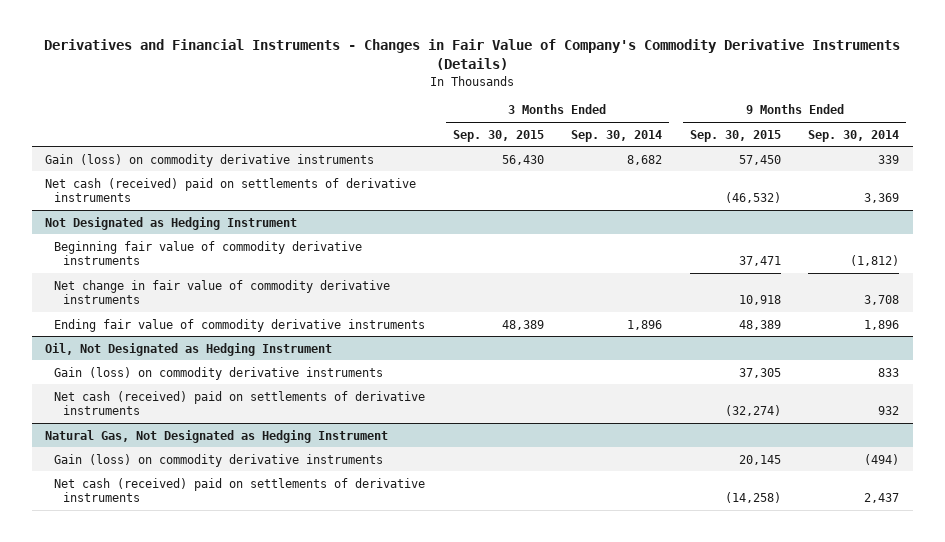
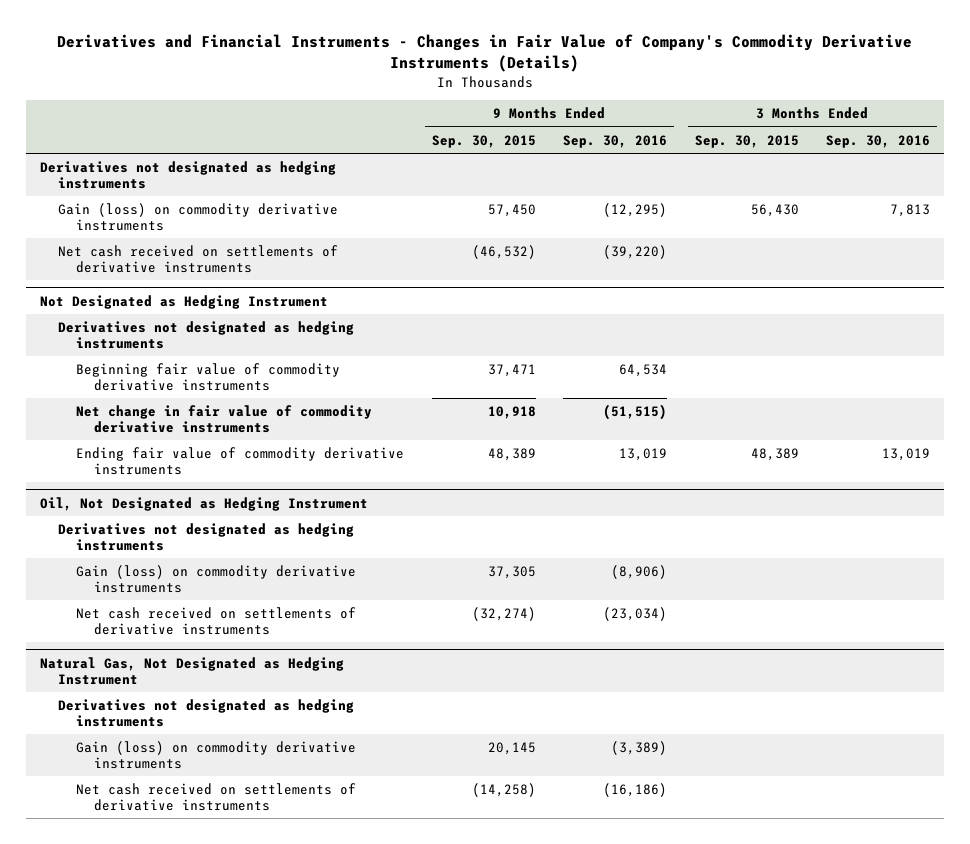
- | 3 Months Ended Sep. 30, 2015 | 3 Months Ended Sep. 30, 2014 | 9 Months Ended Sep. 30, 2015 | 9 Months Ended Sep. 30, 2014
+ | 9 Months Ended Sep. 30, 2015 | 9 Months Ended Sep. 30, 2016 | 3 Months Ended Sep. 30, 2015 | 3 Months Ended Sep. 30, 2016
+ Derivatives not designated as hedging instruments
- Net cash (received) paid on settlements of derivative instruments | | | (46,532) | 3,369
+ Net cash received on settlements of derivative instruments | (46,532) | (39,220) | |
@ Not Designated as Hedging Instrument
+ Derivatives not designated as hedging instruments
@ Oil, Not Designated as Hedging Instrument
+ Derivatives not designated as hedging instruments
- Net cash (received) paid on settlements of derivative instruments | | | (32,274) | 932
+ Net cash received on settlements of derivative instruments | (32,274) | (23,034) | |
@ Natural Gas, Not Designated as Hedging Instrument
+ Derivatives not designated as hedging instruments
- Net cash (received) paid on settlements of derivative instruments | | | (14,258) | 2,437
+ Net cash received on settlements of derivative instruments | (14,258) | (16,186) | |

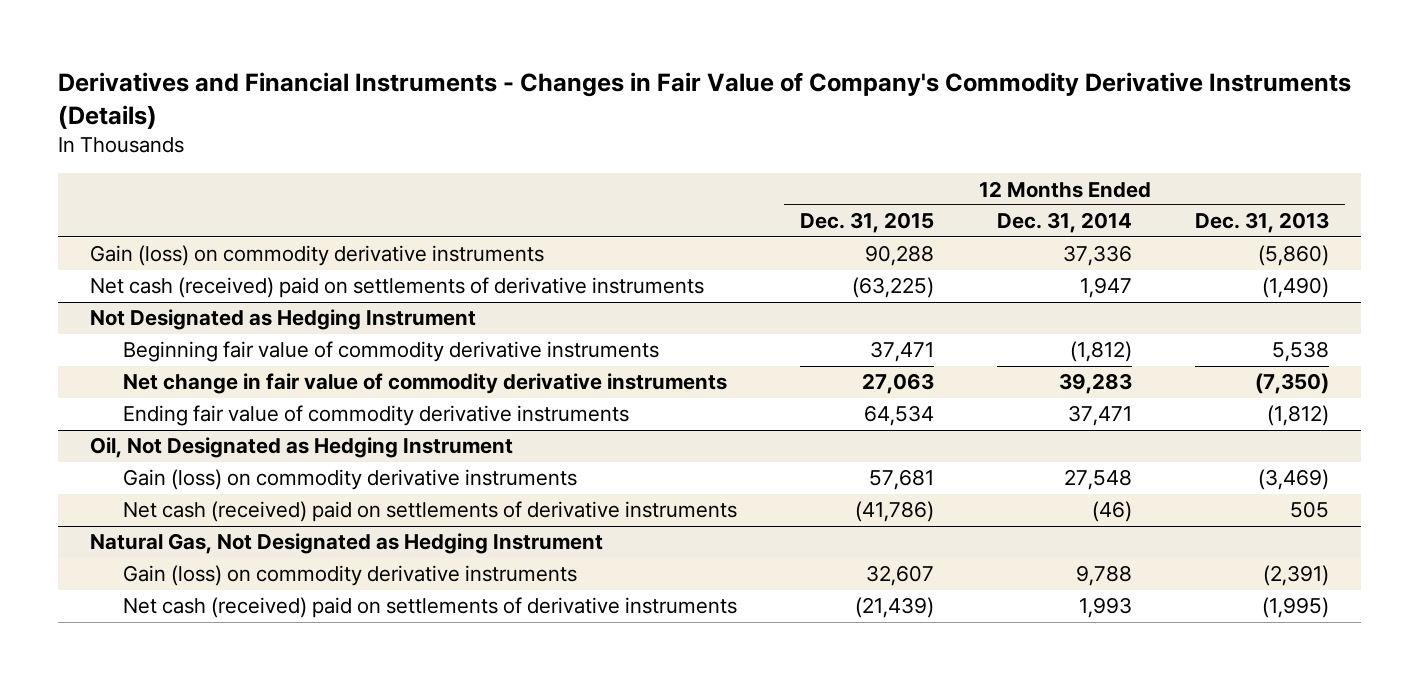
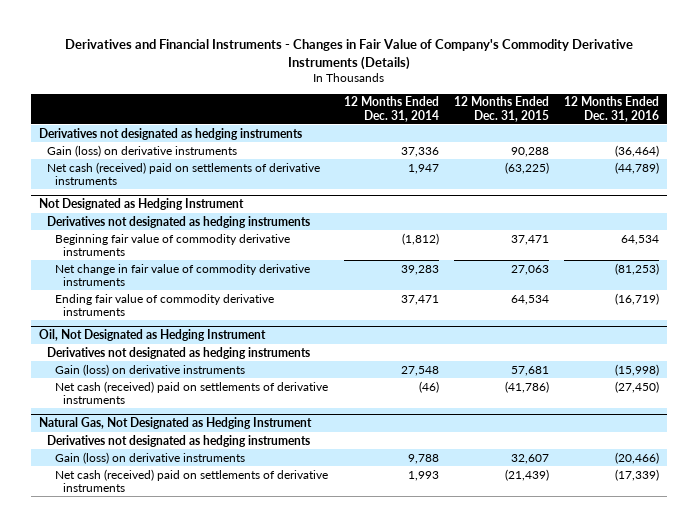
- | 12 Months Ended Dec. 31, 2015 | 12 Months Ended Dec. 31, 2014 | 12 Months Ended Dec. 31, 2013
+ | 12 Months Ended Dec. 31, 2014 | 12 Months Ended Dec. 31, 2015 | 12 Months Ended Dec. 31, 2016
- Gain (loss) on commodity derivative instruments | 90,288 | 37,336 | (5,860)
+ Derivatives not designated as hedging instruments
+ Gain (loss) on derivative instruments | 37,336 | 90,288 | (36,464)
@ Not Designated as Hedging Instrument
+ Derivatives not designated as hedging instruments
@ Oil, Not Designated as Hedging Instrument
- Gain (loss) on commodity derivative instruments | 57,681 | 27,548 | (3,469)
+ Derivatives not designated as hedging instruments
+ Gain (loss) on derivative instruments | 27,548 | 57,681 | (15,998)
@ Natural Gas, Not Designated as Hedging Instrument
- Gain (loss) on commodity derivative instruments | 32,607 | 9,788 | (2,391)
+ Derivatives not designated as hedging instruments
+ Gain (loss) on derivative instruments | 9,788 | 32,607 | (20,466)

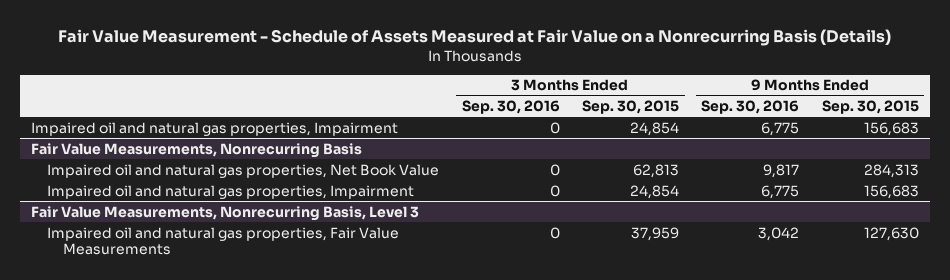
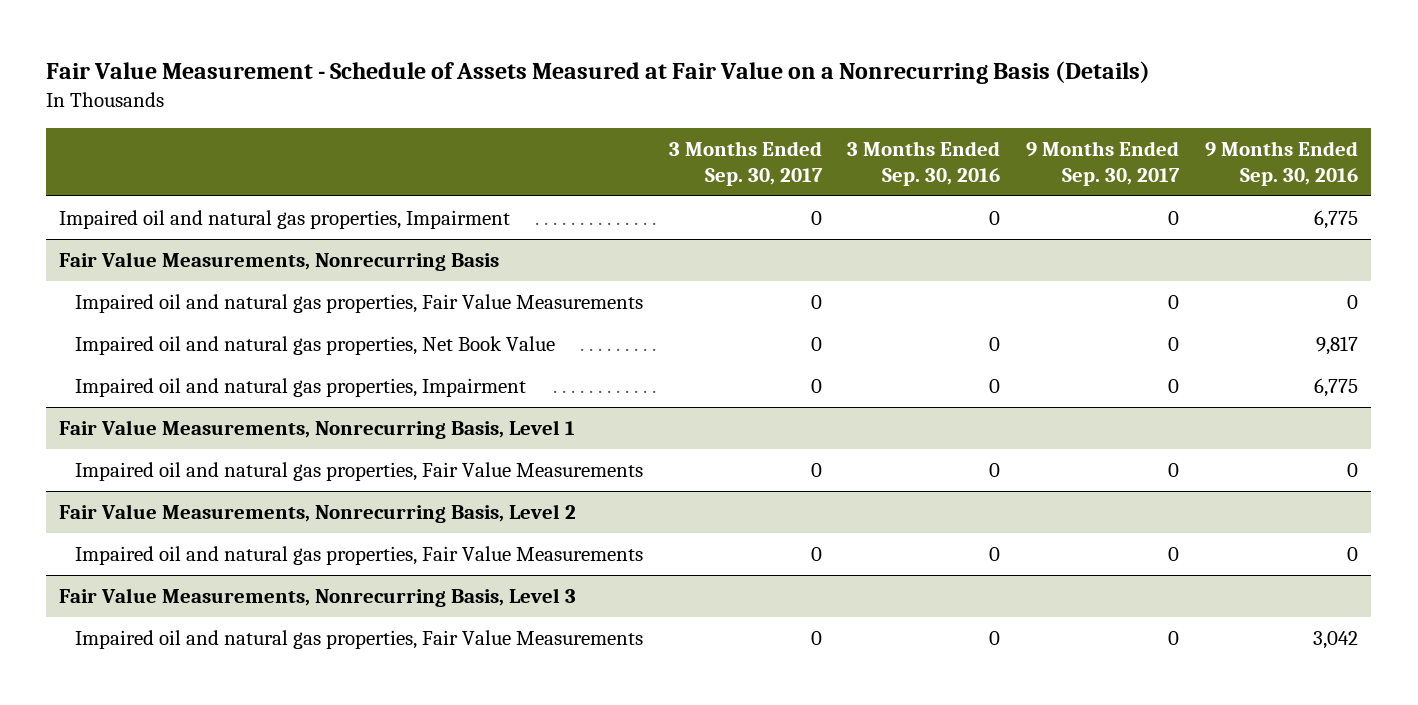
- | 3 Months Ended Sep. 30, 2016 | 3 Months Ended Sep. 30, 2015 | 9 Months Ended Sep. 30, 2016 | 9 Months Ended Sep. 30, 2015
+ | 3 Months Ended Sep. 30, 2017 | 3 Months Ended Sep. 30, 2016 | 9 Months Ended Sep. 30, 2017 | 9 Months Ended Sep. 30, 2016
@ Fair Value Measurements, Nonrecurring Basis
+ Impaired oil and natural gas properties, Fair Value Measurements | 0 | | 0 | 0
+ Fair Value Measurements, Nonrecurring Basis, Level 1
+ Impaired oil and natural gas properties, Fair Value Measurements | 0 | 0 | 0 | 0
+ Fair Value Measurements, Nonrecurring Basis, Level 2
+ Impaired oil and natural gas properties, Fair Value Measurements | 0 | 0 | 0 | 0

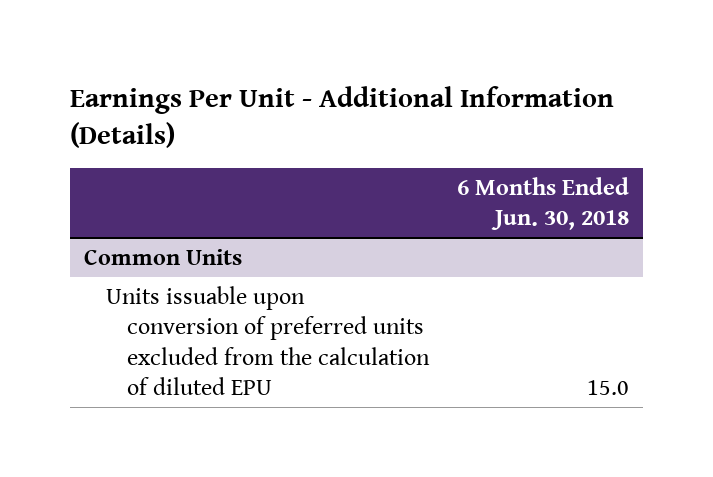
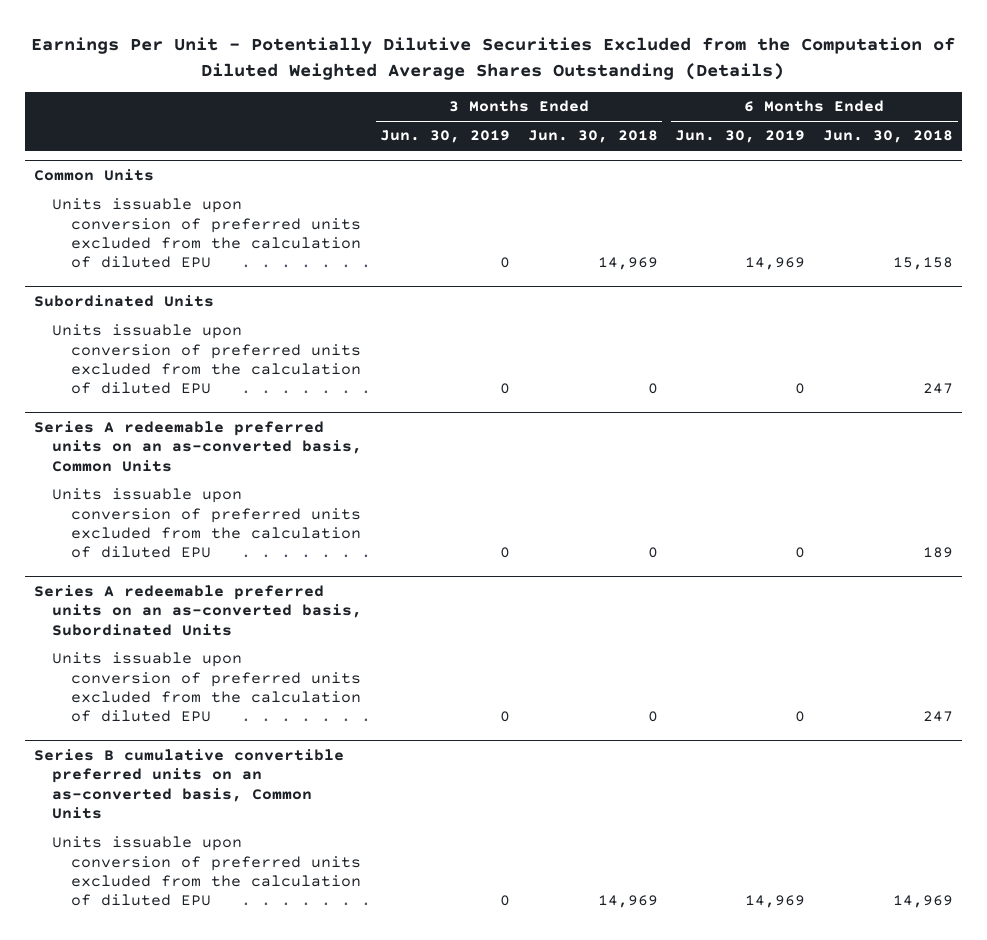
- Earnings Per Unit - Additional Information (Details)
+ Earnings Per Unit - Potentially Dilutive Securities Excluded from the Computation of Diluted Weighted Average Shares Outstanding (Details)
- | 6 Months Ended Jun. 30, 2018
+ | 3 Months Ended Jun. 30, 2019 | 3 Months Ended Jun. 30, 2018 | 6 Months Ended Jun. 30, 2019 | 6 Months Ended Jun. 30, 2018
@ Common Units
- Units issuable upon conversion of preferred units excluded from the calculation of diluted EPU | 15.0
+ Units issuable upon conversion of preferred units excluded from the calculation of diluted EPU | 0 | 14,969 | 14,969 | 15,158
+ Subordinated Units
+ Units issuable upon conversion of preferred units excluded from the calculation of diluted EPU | 0 | 0 | 0 | 247
+ Series A redeemable preferred units on an as-converted basis, Common Units
+ Units issuable upon conversion of preferred units excluded from the calculation of diluted EPU | 0 | 0 | 0 | 189
+ Series A redeemable preferred units on an as-converted basis, Subordinated Units
+ Units issuable upon conversion of preferred units excluded from the calculation of diluted EPU | 0 | 0 | 0 | 247
+ Series B cumulative convertible preferred units on an as-converted basis, Common Units
+ Units issuable upon conversion of preferred units excluded from the calculation of diluted EPU | 0 | 14,969 | 14,969 | 14,969

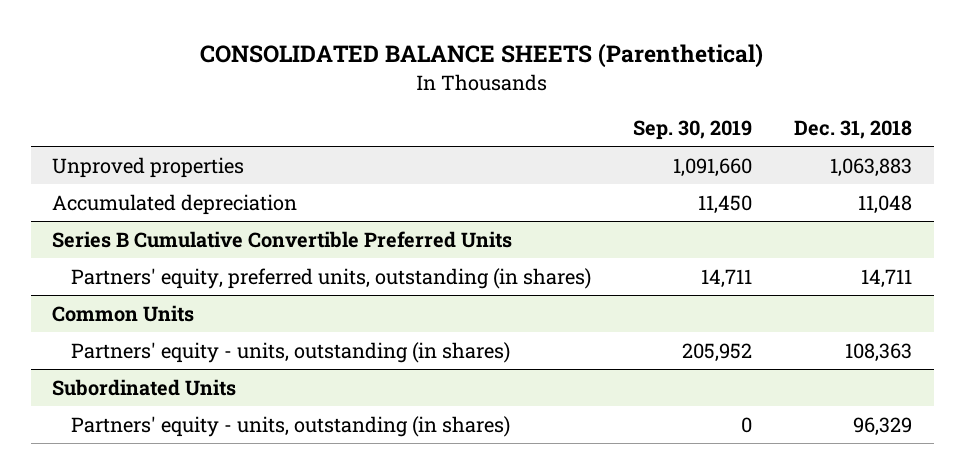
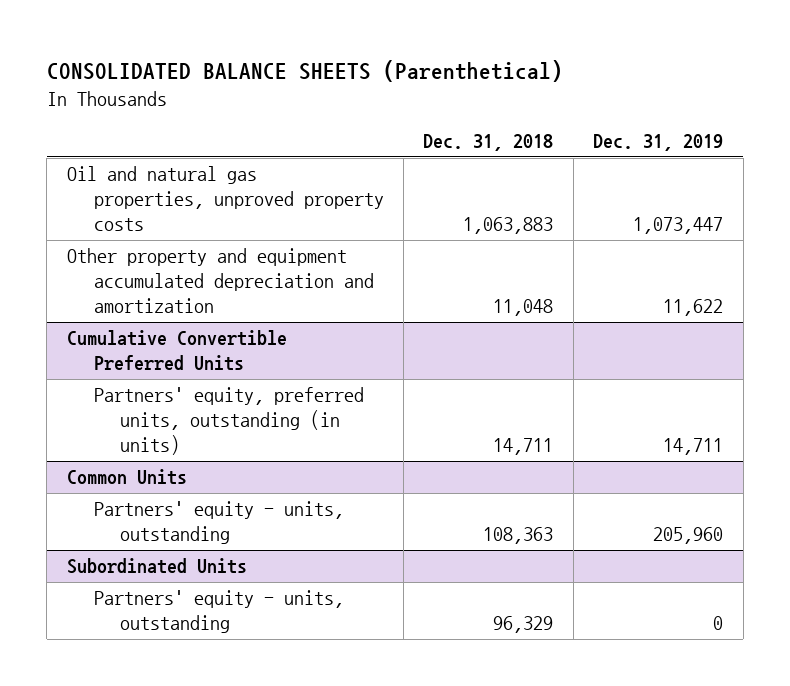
- | Sep. 30, 2019 | Dec. 31, 2018
+ | Dec. 31, 2018 | Dec. 31, 2019
- Unproved properties | 1,091,660 | 1,063,883
- Accumulated depreciation | 11,450 | 11,048
- Series B Cumulative Convertible Preferred Units
- Partners' equity, preferred units, outstanding (in shares) | 14,711 | 14,711
+ Oil and natural gas properties, unproved property costs | 1,063,883 | 1,073,447
+ Other property and equipment accumulated depreciation and amortization | 11,048 | 11,622
+ Cumulative Convertible Preferred Units
+ Partners' equity, preferred units, outstanding (in units) | 14,711 | 14,711
@ Common Units
- Partners' equity - units, outstanding (in shares) | 205,952 | 108,363
+ Partners' equity - units, outstanding | 108,363 | 205,960
@ Subordinated Units
- Partners' equity - units, outstanding (in shares) | 0 | 96,329
+ Partners' equity - units, outstanding | 96,329 | 0

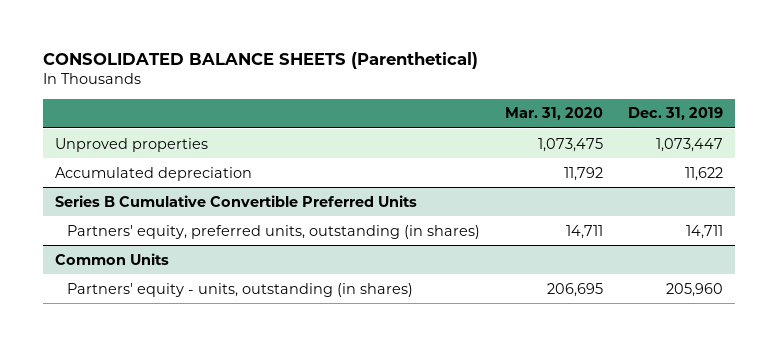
- | Dec. 31, 2018 | Dec. 31, 2019
+ | Mar. 31, 2020 | Dec. 31, 2019
- Oil and natural gas properties, unproved property costs | 1,063,883 | 1,073,447
- Other property and equipment accumulated depreciation and amortization | 11,048 | 11,622
- Cumulative Convertible Preferred Units
- Partners' equity, preferred units, outstanding (in units) | 14,711 | 14,711
+ Unproved properties | 1,073,475 | 1,073,447
+ Accumulated depreciation | 11,792 | 11,622
+ Series B Cumulative Convertible Preferred Units
+ Partners' equity, preferred units, outstanding (in shares) | 14,711 | 14,711
@ Common Units
- Partners' equity - units, outstanding | 108,363 | 205,960
- Subordinated Units
- Partners' equity - units, outstanding | 96,329 | 0
@ Common Units
+ Partners' equity - units, outstanding (in shares) | 206,695 | 205,960

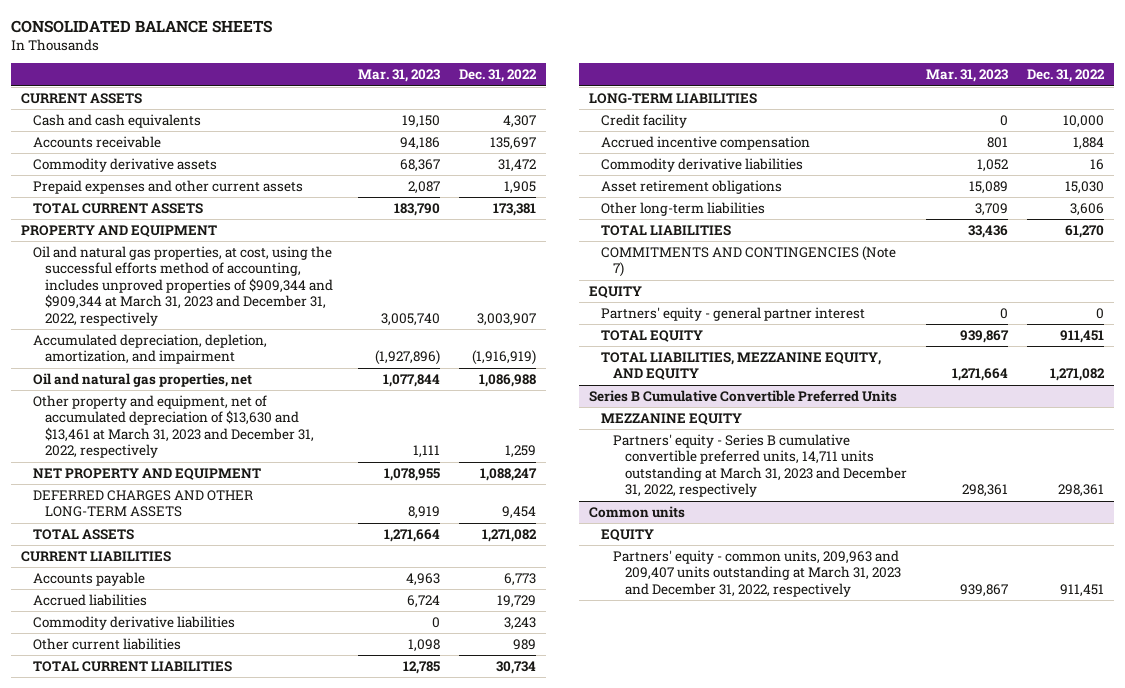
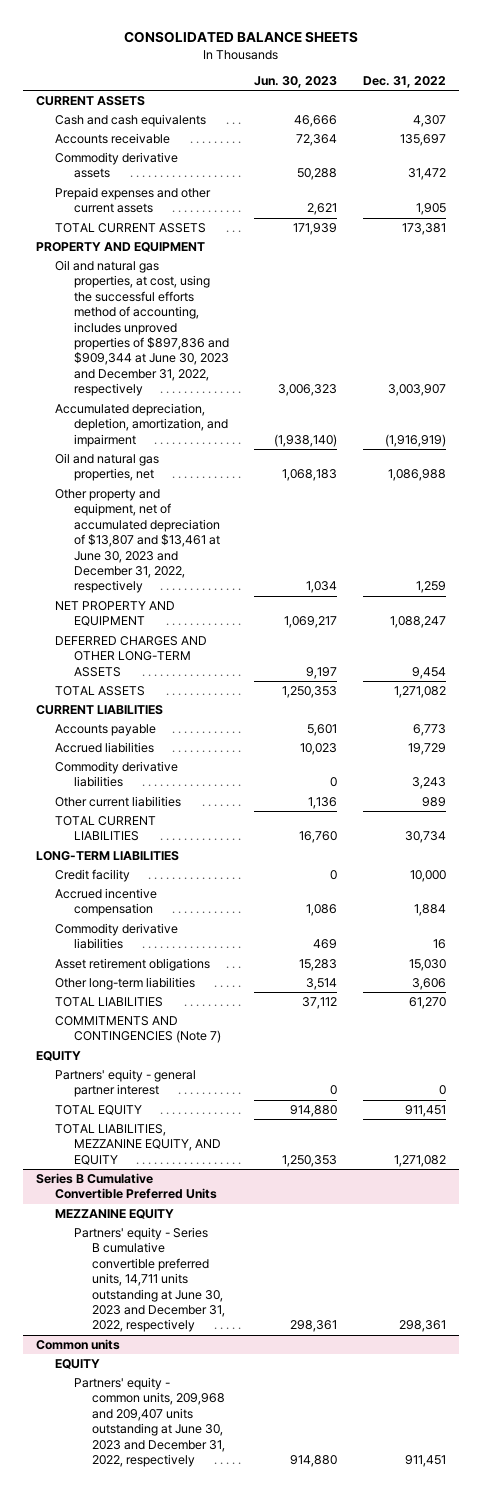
- | Mar. 31, 2023 | Dec. 31, 2022
+ | Jun. 30, 2023 | Dec. 31, 2022
- Oil and natural gas properties, at cost, using the successful efforts method of accounting, includes unproved properties of $909,344 and $909,344 at March 31, 2023 and December 31, 2022, respectively | 3,005,740 | 3,003,907
+ Oil and natural gas properties, at cost, using the successful efforts method of accounting, includes unproved properties of $897,836 and $909,344 at June 30, 2023 and December 31, 2022, respectively | 3,006,323 | 3,003,907
- Other property and equipment, net of accumulated depreciation of $13,630 and $13,461 at March 31, 2023 and December 31, 2022, respectively | 1,111 | 1,259
+ Other property and equipment, net of accumulated depreciation of $13,807 and $13,461 at June 30, 2023 and December 31, 2022, respectively | 1,034 | 1,259
@ Series B Cumulative Convertible Preferred Units
- Partners' equity - Series B cumulative convertible preferred units, 14,711 units outstanding at March 31, 2023 and December 31, 2022, respectively | 298,361 | 298,361
+ Partners' equity - Series B cumulative convertible preferred units, 14,711 units outstanding at June 30, 2023 and December 31, 2022, respectively | 298,361 | 298,361
@ Common units
- Partners' equity - common units, 209,963 and 209,407 units outstanding at March 31, 2023 and December 31, 2022, respectively | 939,867 | 911,451
+ Partners' equity - common units, 209,968 and 209,407 units outstanding at June 30, 2023 and December 31, 2022, respectively | 914,880 | 911,451

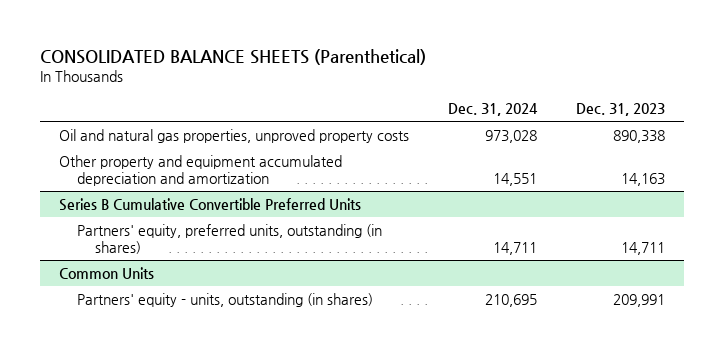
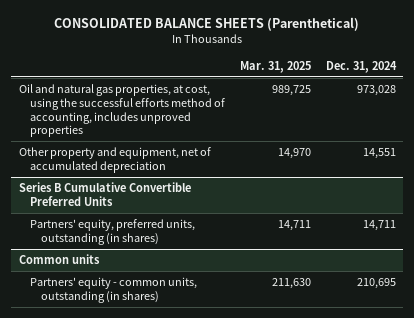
- | Dec. 31, 2024 | Dec. 31, 2023
+ | Mar. 31, 2025 | Dec. 31, 2024
- Oil and natural gas properties, unproved property costs | 973,028 | 890,338
- Other property and equipment accumulated depreciation and amortization | 14,551 | 14,163
+ Oil and natural gas properties, at cost, using the successful efforts method of accounting, includes unproved properties | 989,725 | 973,028
+ Other property and equipment, net of accumulated depreciation | 14,970 | 14,551
- Common Units
- Partners' equity - units, outstanding (in shares) | 210,695 | 209,991
+ Common units
+ Partners' equity - common units, outstanding (in shares) | 211,630 | 210,695

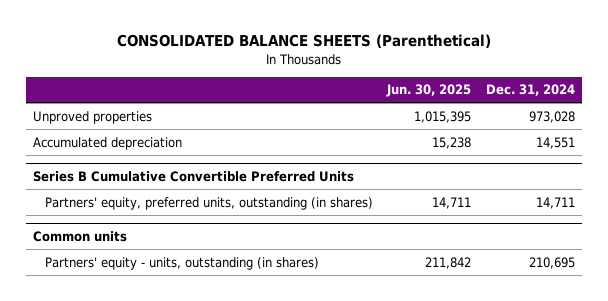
- | Mar. 31, 2025 | Dec. 31, 2024
+ | Jun. 30, 2025 | Dec. 31, 2024
- Oil and natural gas properties, at cost, using the successful efforts method of accounting, includes unproved properties | 989,725 | 973,028
- Other property and equipment, net of accumulated depreciation | 14,970 | 14,551
+ Unproved properties | 1,015,395 | 973,028
+ Accumulated depreciation | 15,238 | 14,551
@ Common units
- Partners' equity - common units, outstanding (in shares) | 211,630 | 210,695
+ Partners' equity - units, outstanding (in shares) | 211,842 | 210,695

